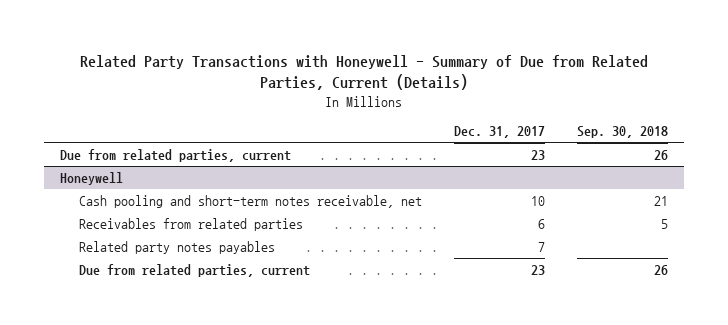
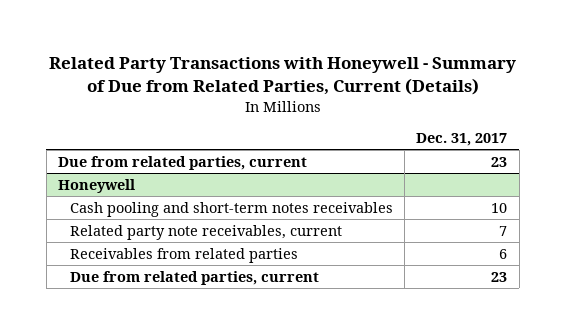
- | Dec. 31, 2017 | Sep. 30, 2018
+ | Dec. 31, 2017
@ Honeywell
- Cash pooling and short-term notes receivable, net | 10 | 21
+ Cash pooling and short-term notes receivables | 10
+ Related party note receivables, current | 7
- Related party notes payables | 7 |

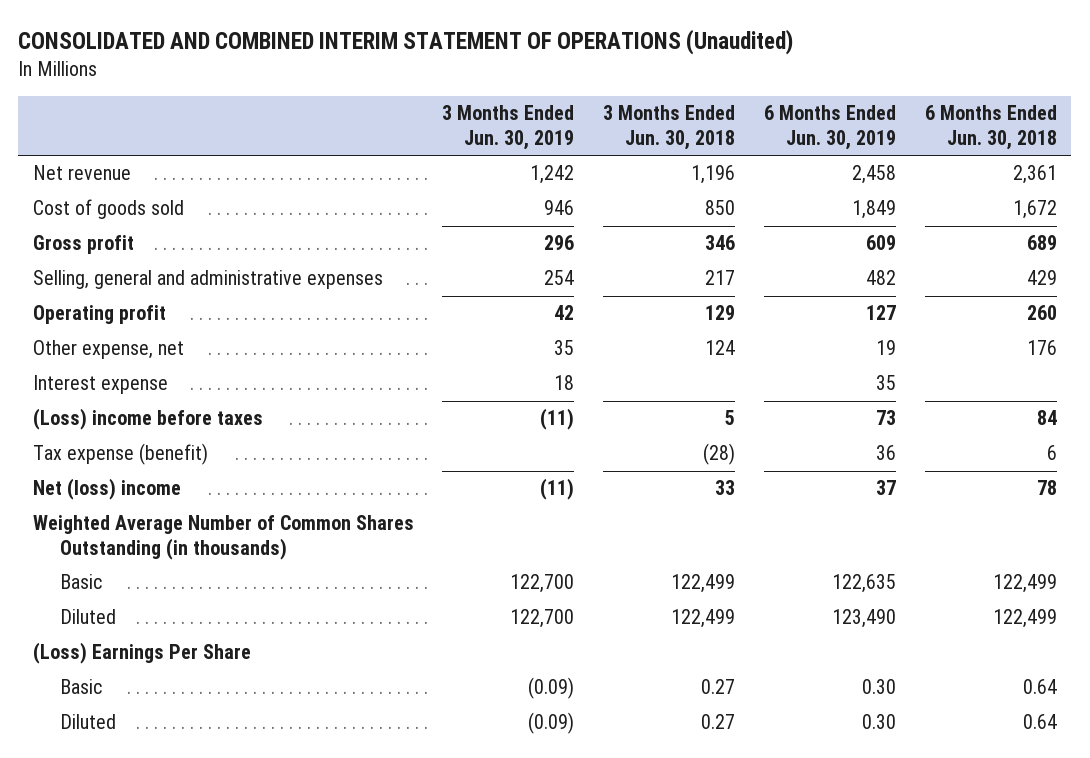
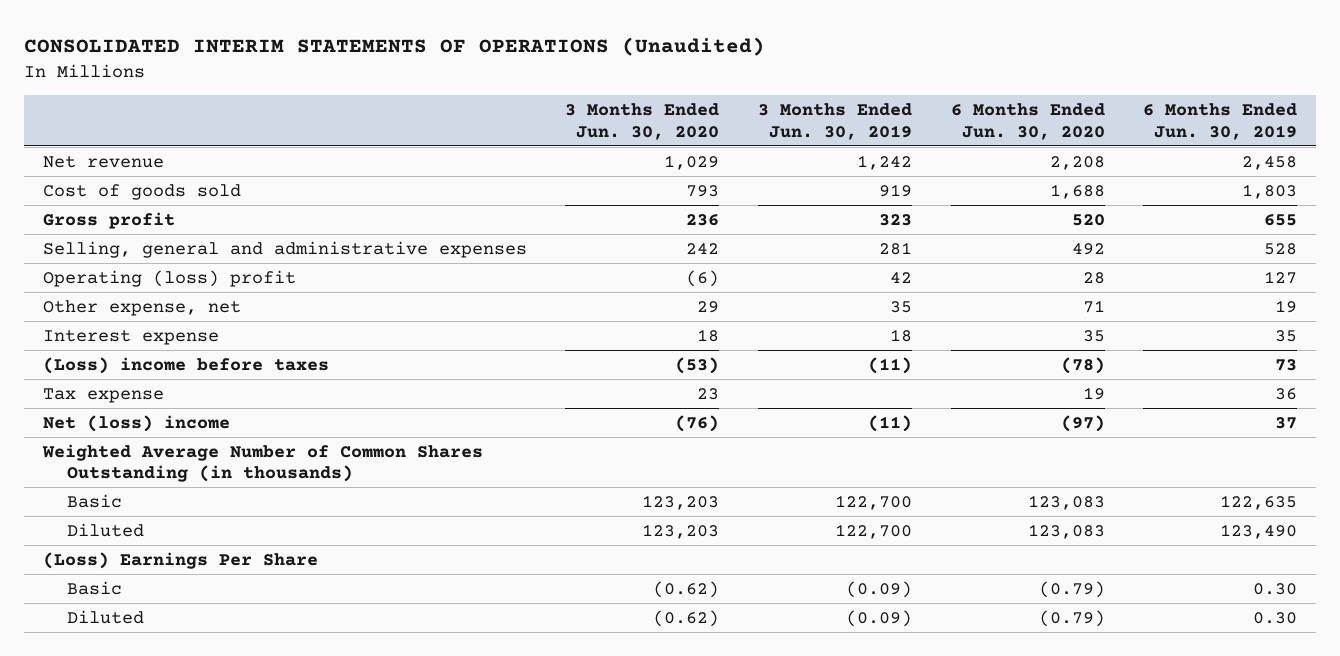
- CONSOLIDATED AND COMBINED INTERIM STATEMENT OF OPERATIONS (Unaudited)
+ CONSOLIDATED INTERIM STATEMENTS OF OPERATIONS (Unaudited)
- | 3 Months Ended Jun. 30, 2019 | 3 Months Ended Jun. 30, 2018 | 6 Months Ended Jun. 30, 2019 | 6 Months Ended Jun. 30, 2018
+ | 3 Months Ended Jun. 30, 2020 | 3 Months Ended Jun. 30, 2019 | 6 Months Ended Jun. 30, 2020 | 6 Months Ended Jun. 30, 2019
- Cost of goods sold | 946 | 850 | 1,849 | 1,672
- Gross profit | 296 | 346 | 609 | 689
- Selling, general and administrative expenses | 254 | 217 | 482 | 429
- Operating profit | 42 | 129 | 127 | 260
+ Cost of goods sold | 793 | 919 | 1,688 | 1,803
+ Gross profit | 236 | 323 | 520 | 655
+ Selling, general and administrative expenses | 242 | 281 | 492 | 528
+ Operating (loss) profit | (6) | 42 | 28 | 127
- Tax expense (benefit) | | (28) | 36 | 6
+ Tax expense | 23 | | 19 | 36

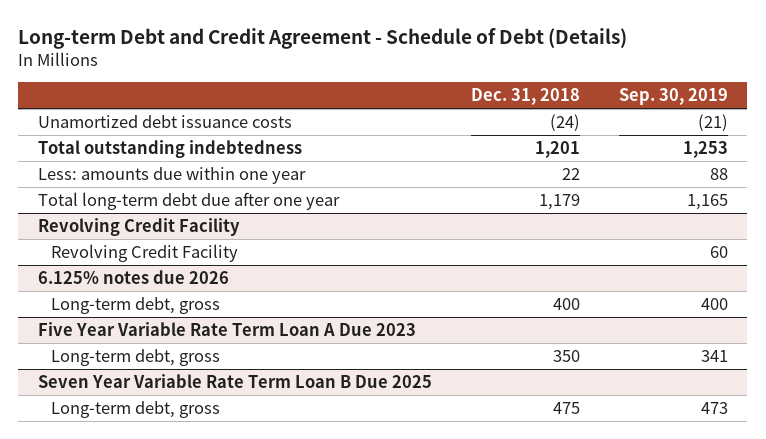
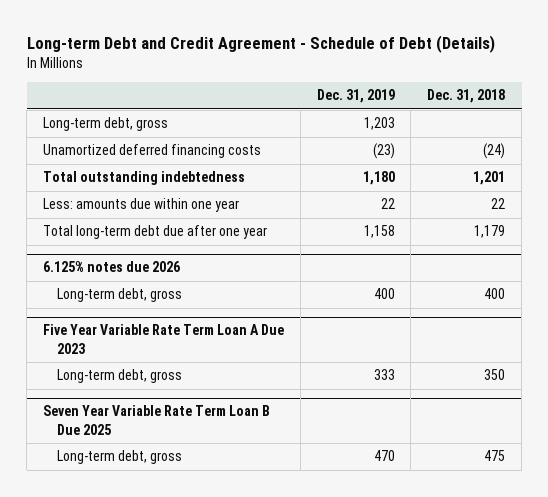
- | Dec. 31, 2018 | Sep. 30, 2019
+ | Dec. 31, 2019 | Dec. 31, 2018
- Unamortized debt issuance costs | (24) | (21)
+ Long-term debt, gross | 1,203 |
+ Unamortized deferred financing costs | (23) | (24)
- Revolving Credit Facility
- Revolving Credit Facility | | 60

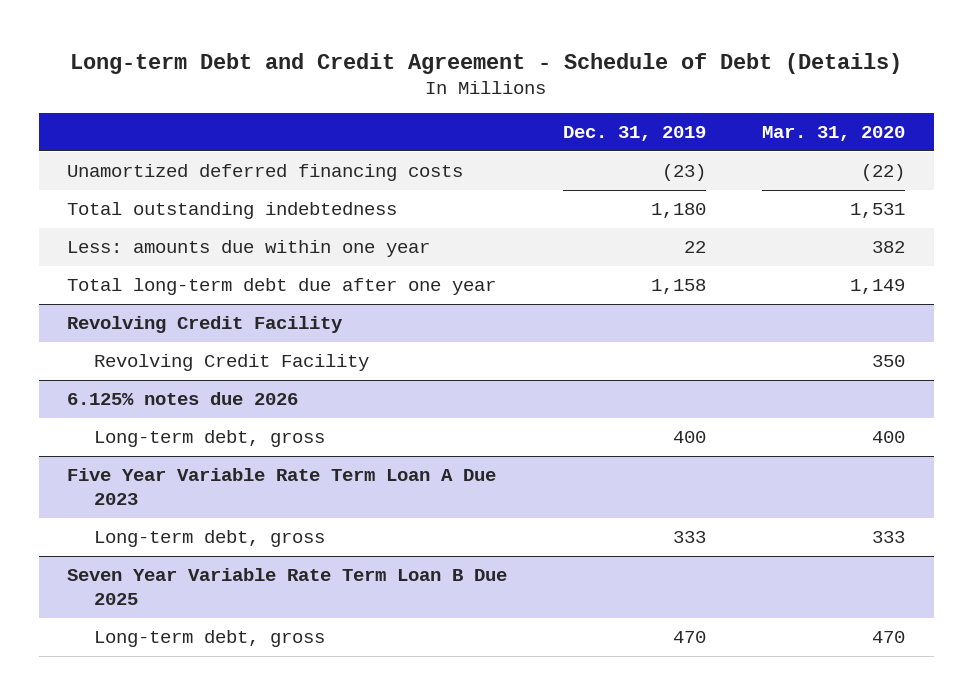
- | Dec. 31, 2019 | Dec. 31, 2018
+ | Dec. 31, 2019 | Mar. 31, 2020
- Long-term debt, gross | 1,203 |
+ Revolving Credit Facility
+ Revolving Credit Facility | | 350

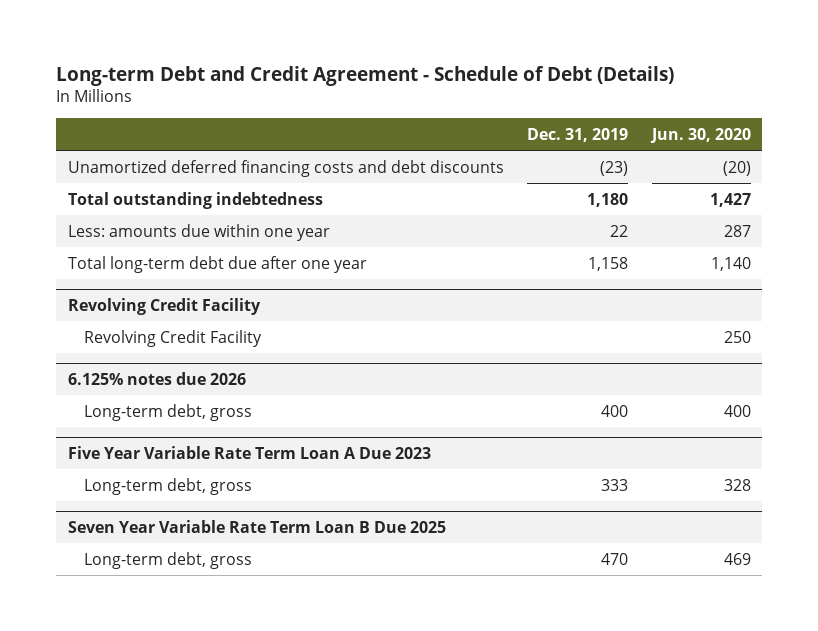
- | Dec. 31, 2019 | Mar. 31, 2020
+ | Dec. 31, 2019 | Jun. 30, 2020
- Unamortized deferred financing costs | (23) | (22)
+ Unamortized deferred financing costs and debt discounts | (23) | (20)

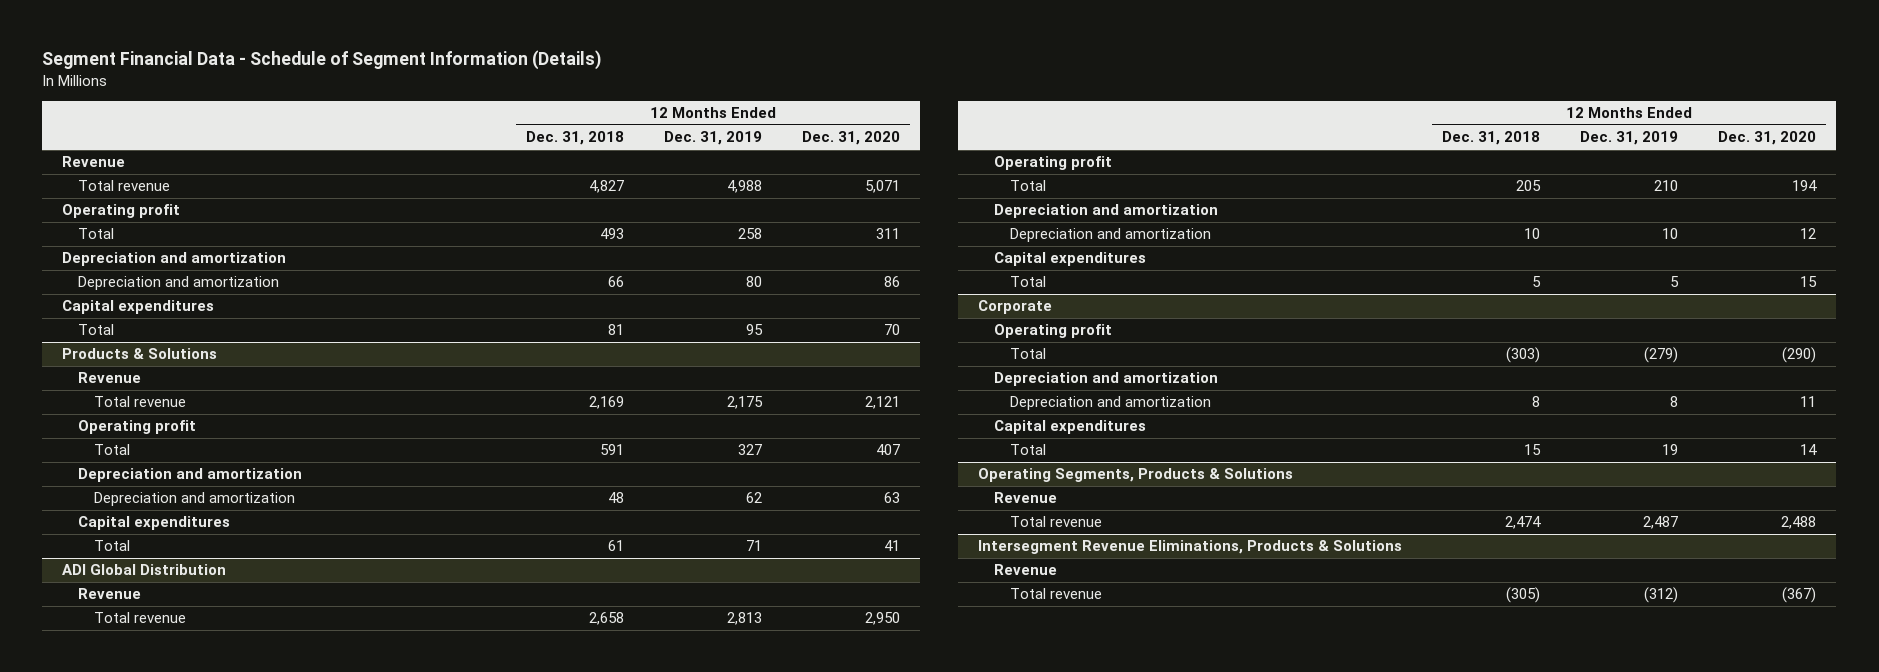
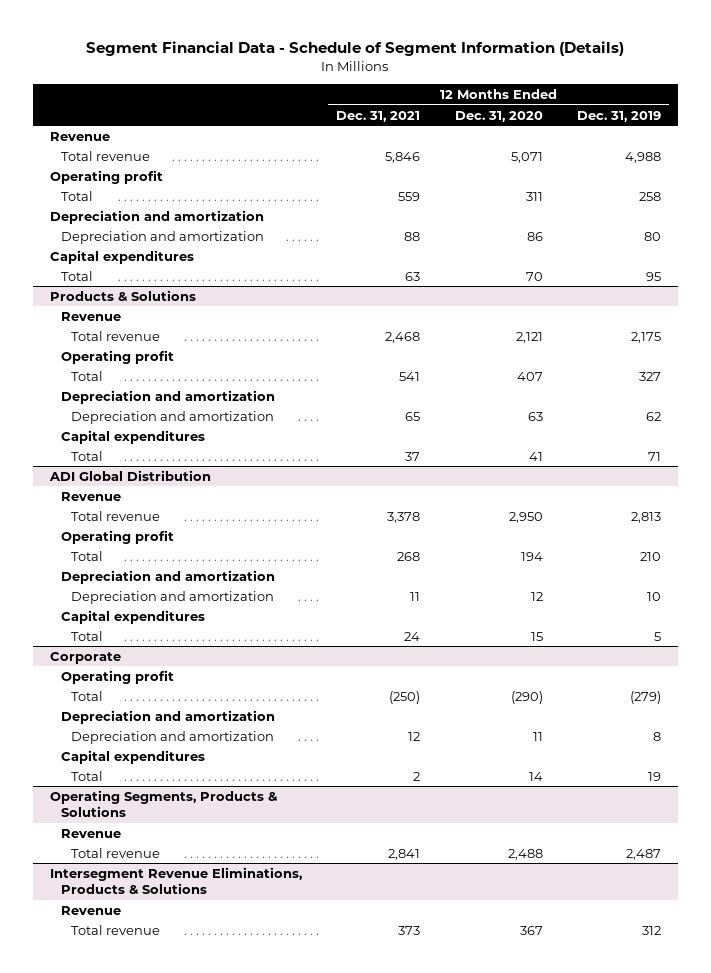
- | 12 Months Ended Dec. 31, 2018 | 12 Months Ended Dec. 31, 2019 | 12 Months Ended Dec. 31, 2020
+ | 12 Months Ended Dec. 31, 2021 | 12 Months Ended Dec. 31, 2020 | 12 Months Ended Dec. 31, 2019
@ Intersegment Revenue Eliminations, Products & Solutions
- Total revenue | (305) | (312) | (367)
+ Total revenue | 373 | 367 | 312

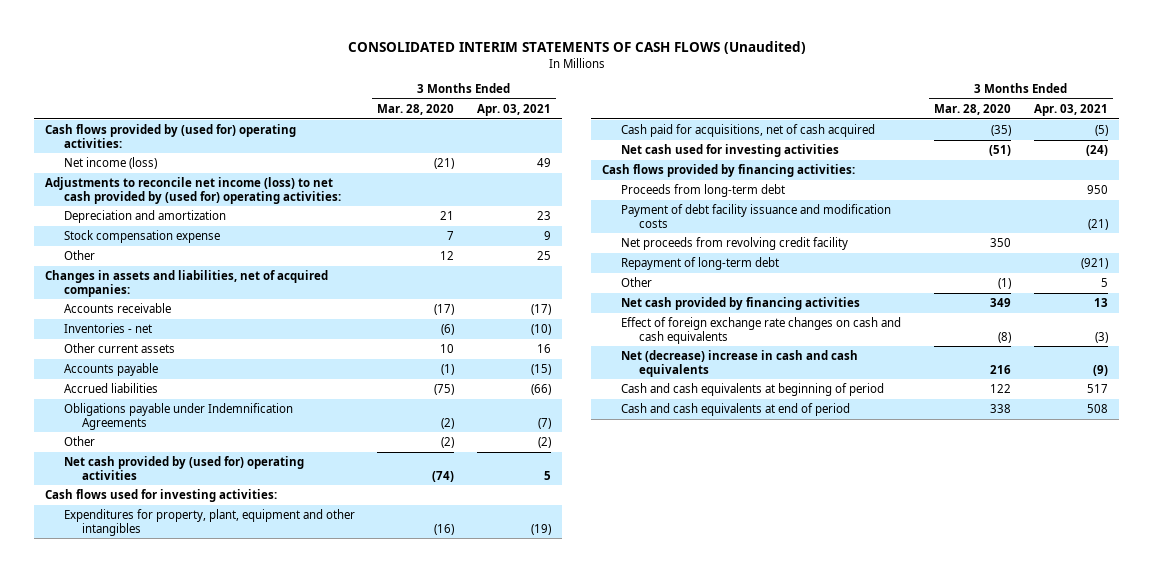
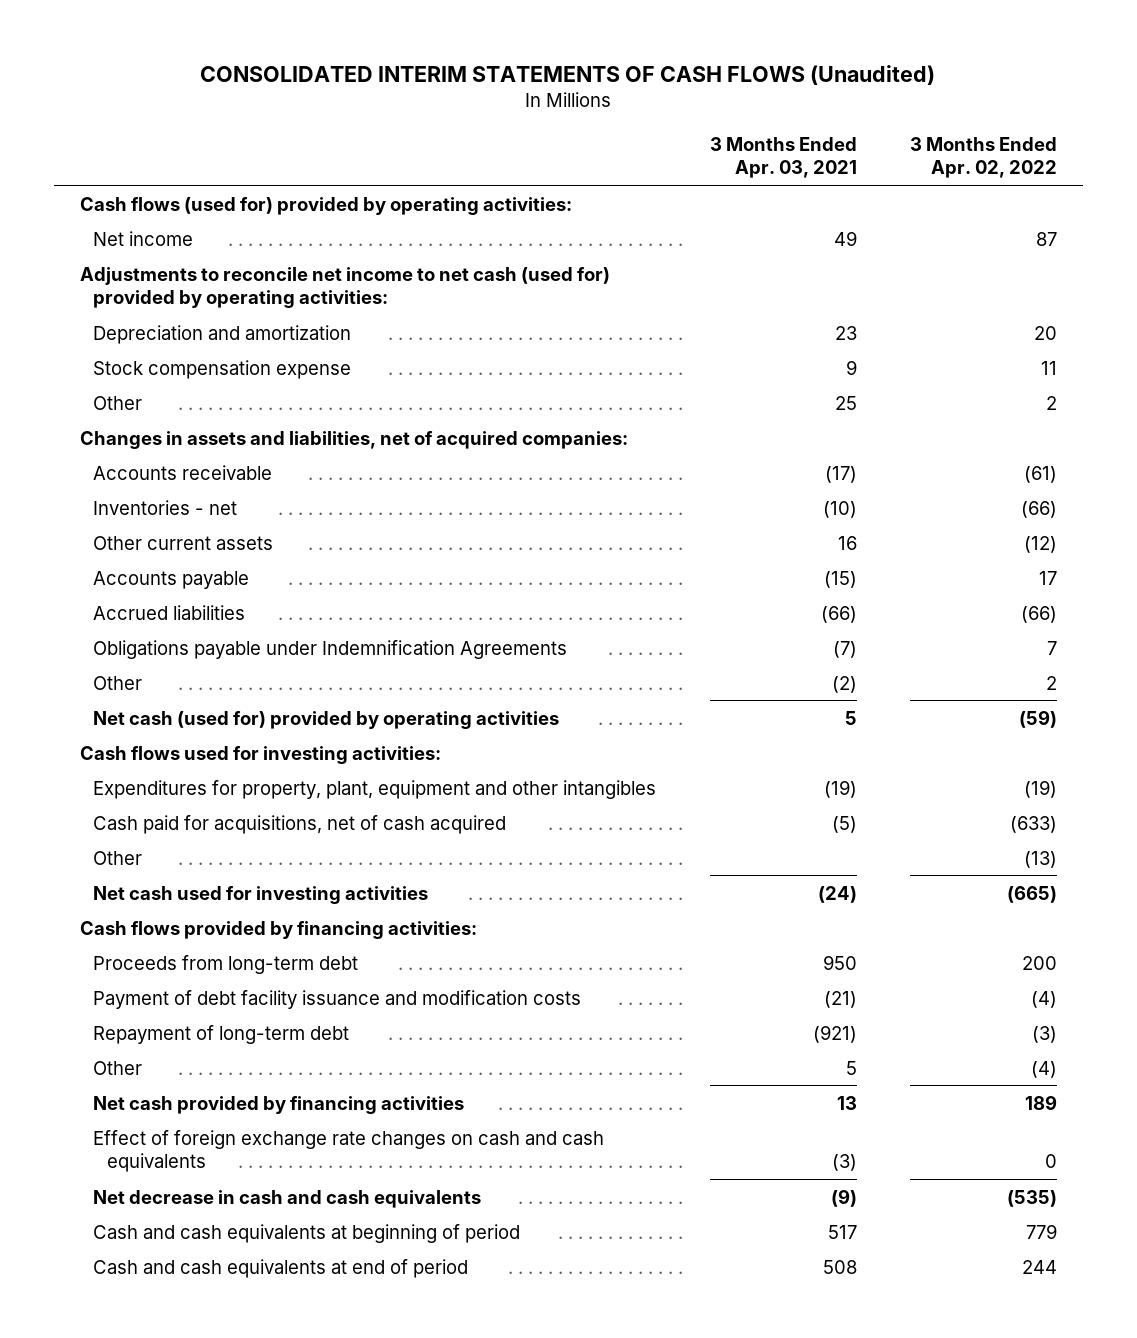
- | 3 Months Ended Mar. 28, 2020 | 3 Months Ended Apr. 03, 2021
+ | 3 Months Ended Apr. 03, 2021 | 3 Months Ended Apr. 02, 2022
- Cash flows provided by (used for) operating activities:
- Net income (loss) | (21) | 49
- Adjustments to reconcile net income (loss) to net cash provided by (used for) operating activities:
+ Cash flows (used for) provided by operating activities:
+ Net income | 49 | 87
+ Adjustments to reconcile net income to net cash (used for) provided by operating activities:
- Net cash provided by (used for) operating activities | (74) | 5
+ Net cash (used for) provided by operating activities | 5 | (59)
+ Other | | (13)
- Net proceeds from revolving credit facility | 350 |
- Net (decrease) increase in cash and cash equivalents | 216 | (9)
+ Net decrease in cash and cash equivalents | (9) | (535)

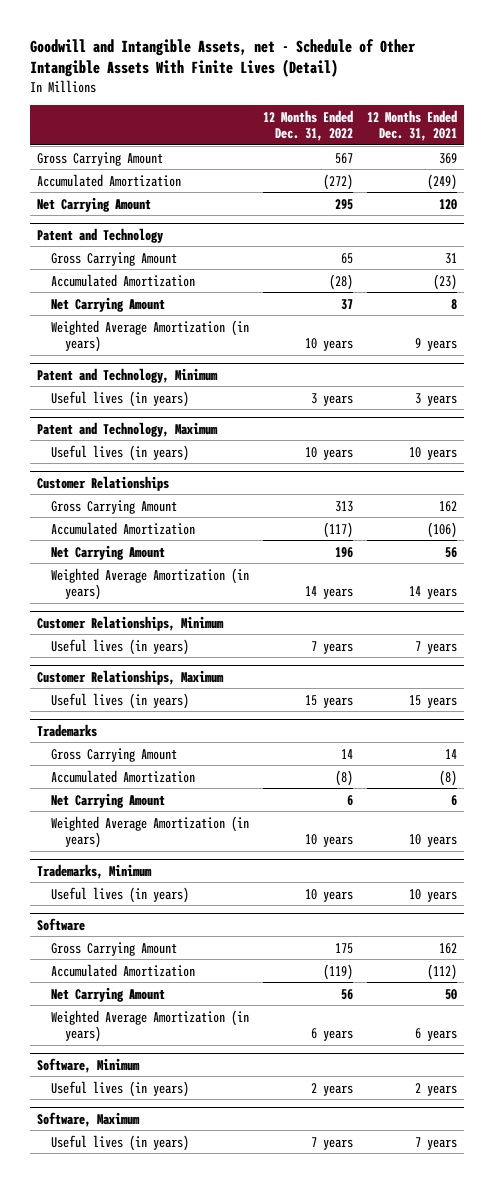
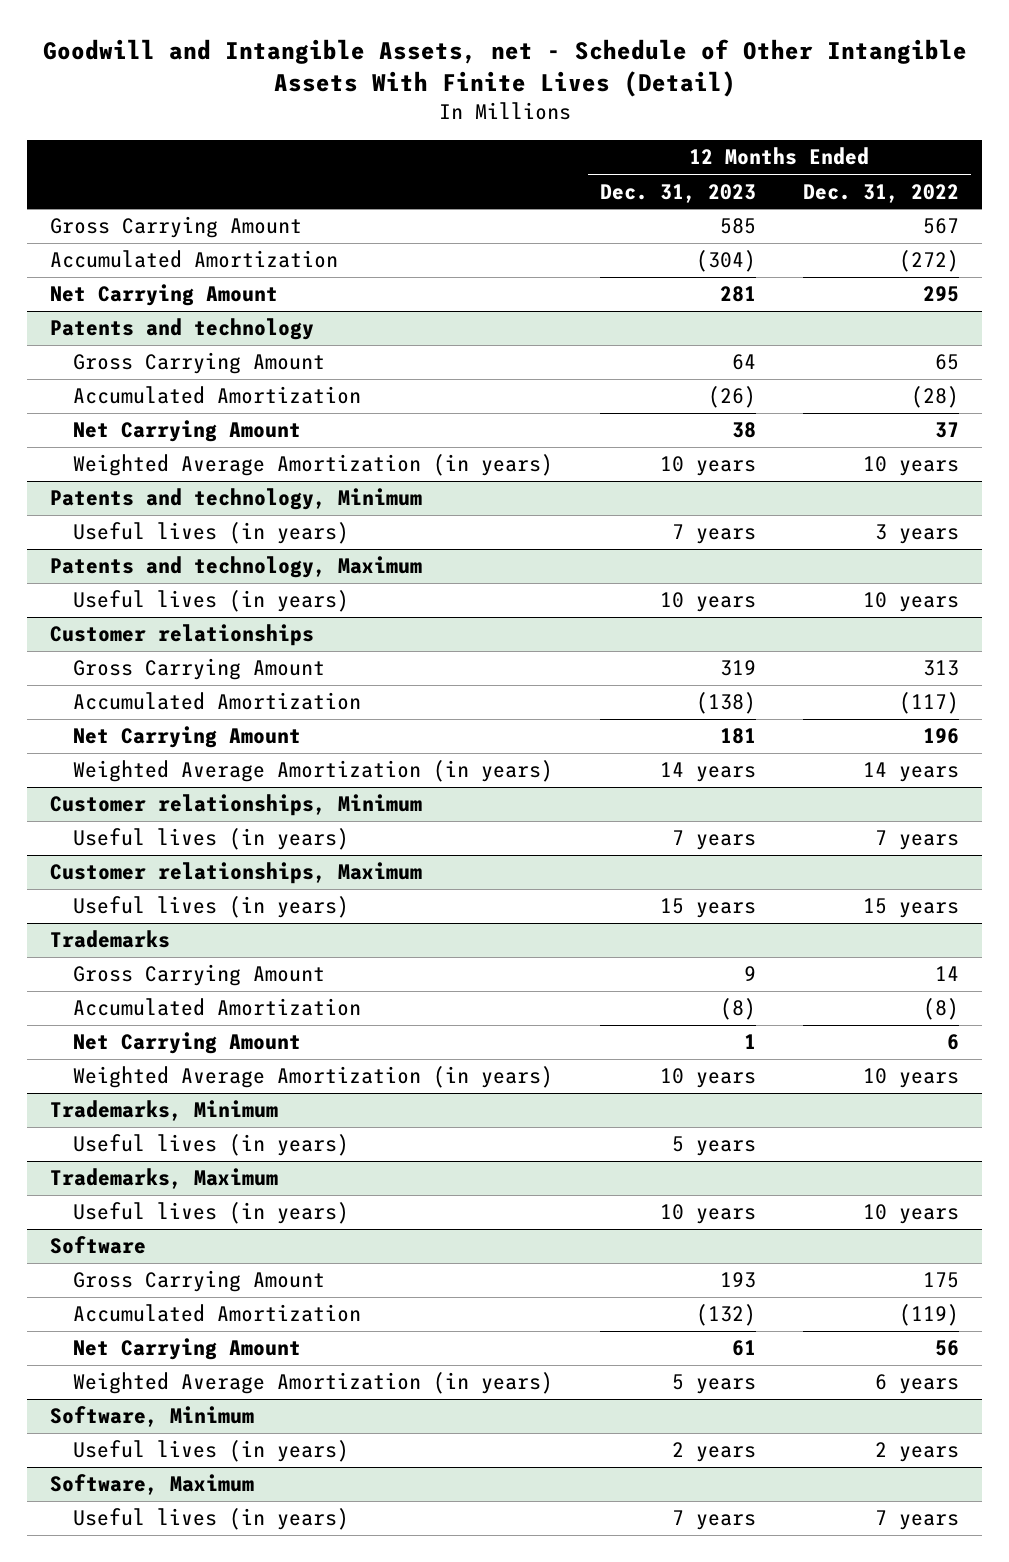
- | 12 Months Ended Dec. 31, 2022 | 12 Months Ended Dec. 31, 2021
+ | 12 Months Ended Dec. 31, 2023 | 12 Months Ended Dec. 31, 2022
- Patent and Technology
+ Patents and technology
- Patent and Technology, Minimum
+ Patents and technology, Minimum
- Patent and Technology, Maximum
+ Patents and technology, Maximum
- Customer Relationships
+ Customer relationships
- Customer Relationships, Minimum
+ Customer relationships, Minimum
- Customer Relationships, Maximum
+ Customer relationships, Maximum
@ Trademarks, Minimum
+ Useful lives (in years) | 5 years |
+ Trademarks, Maximum

